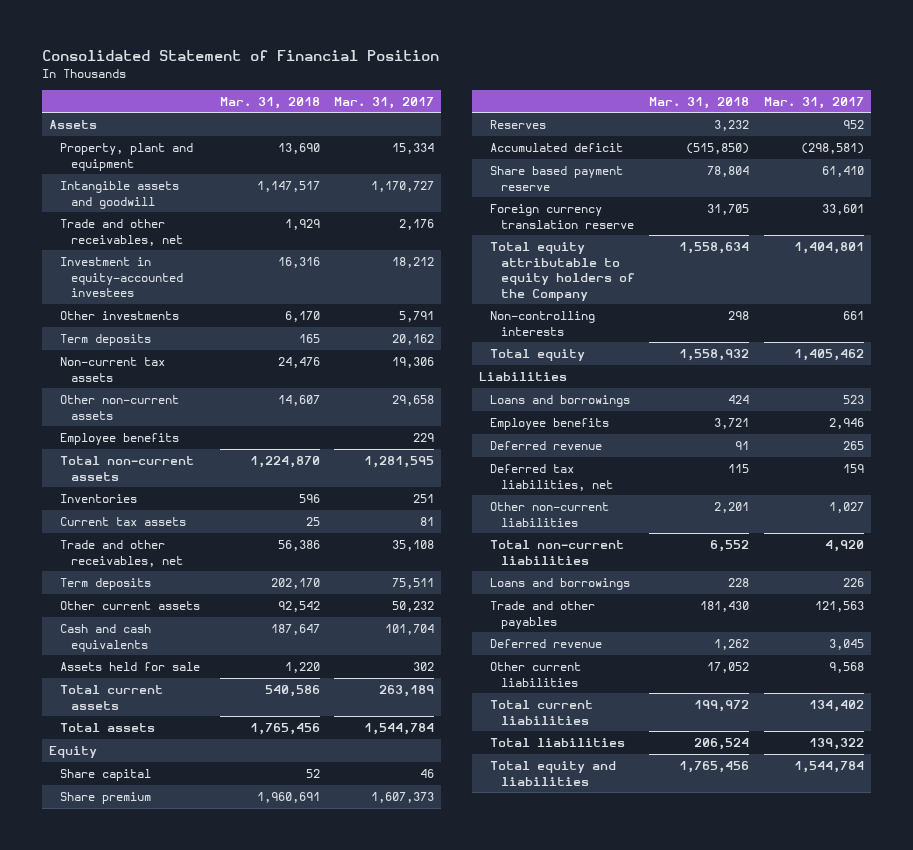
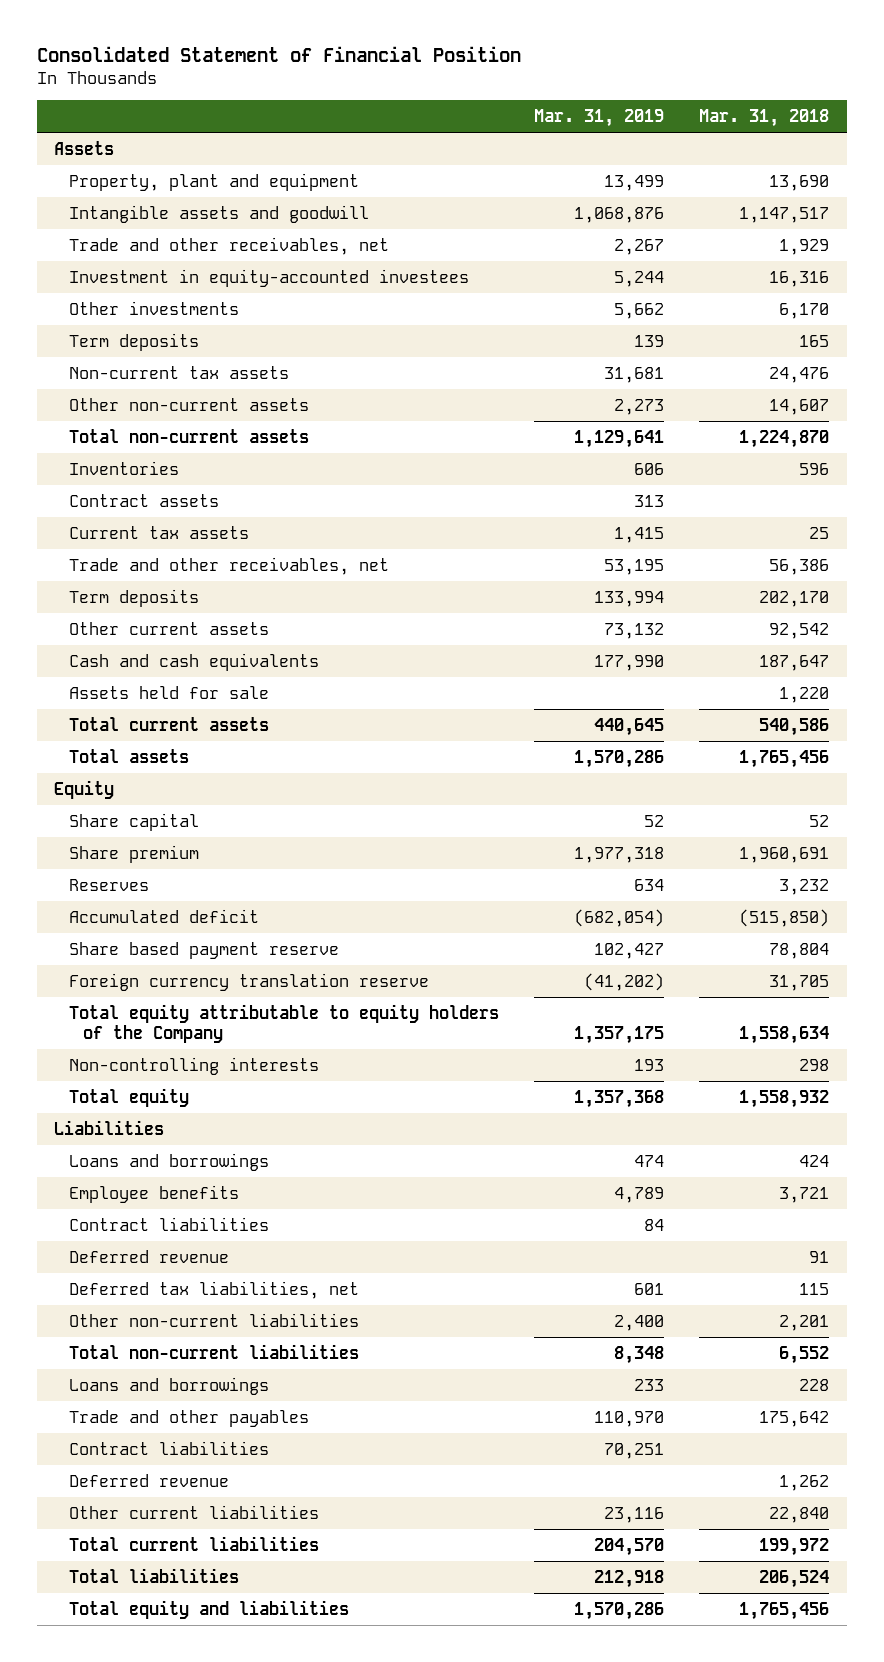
- | Mar. 31, 2018 | Mar. 31, 2017
+ | Mar. 31, 2019 | Mar. 31, 2018
- Employee benefits | | 229
+ Contract assets | 313 |
+ Contract liabilities | 84 |
- Trade and other payables | 181,430 | 121,563
+ Trade and other payables | 110,970 | 175,642
+ Contract liabilities | 70,251 |
- Other current liabilities | 17,052 | 9,568
+ Other current liabilities | 23,116 | 22,840

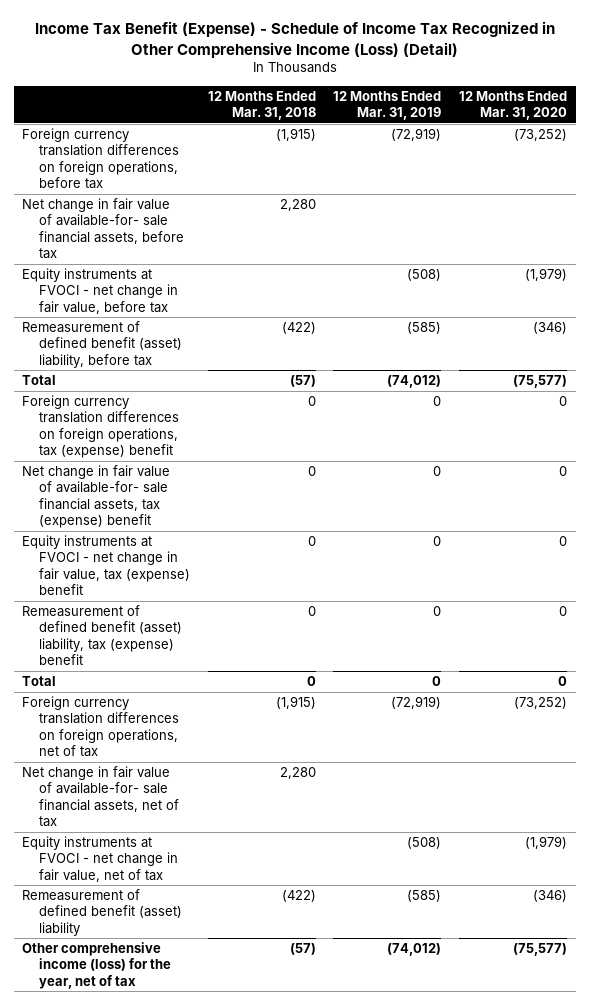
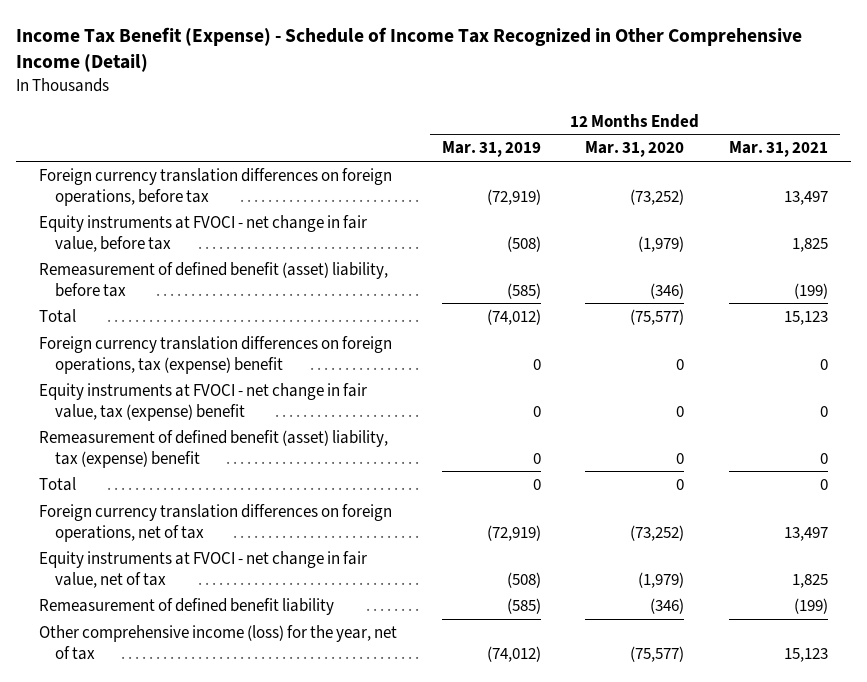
- Income Tax Benefit (Expense) - Schedule of Income Tax Recognized in Other Comprehensive Income (Loss) (Detail)
+ Income Tax Benefit (Expense) - Schedule of Income Tax Recognized in Other Comprehensive Income (Detail)
- | 12 Months Ended Mar. 31, 2018 | 12 Months Ended Mar. 31, 2019 | 12 Months Ended Mar. 31, 2020
+ | 12 Months Ended Mar. 31, 2019 | 12 Months Ended Mar. 31, 2020 | 12 Months Ended Mar. 31, 2021
- Net change in fair value of available-for- sale financial assets, before tax | 2,280 | |
- Net change in fair value of available-for- sale financial assets, tax (expense) benefit | 0 | 0 | 0
- Net change in fair value of available-for- sale financial assets, net of tax | 2,280 | |
- Remeasurement of defined benefit (asset) liability | (422) | (585) | (346)
+ Remeasurement of defined benefit liability | (585) | (346) | (199)

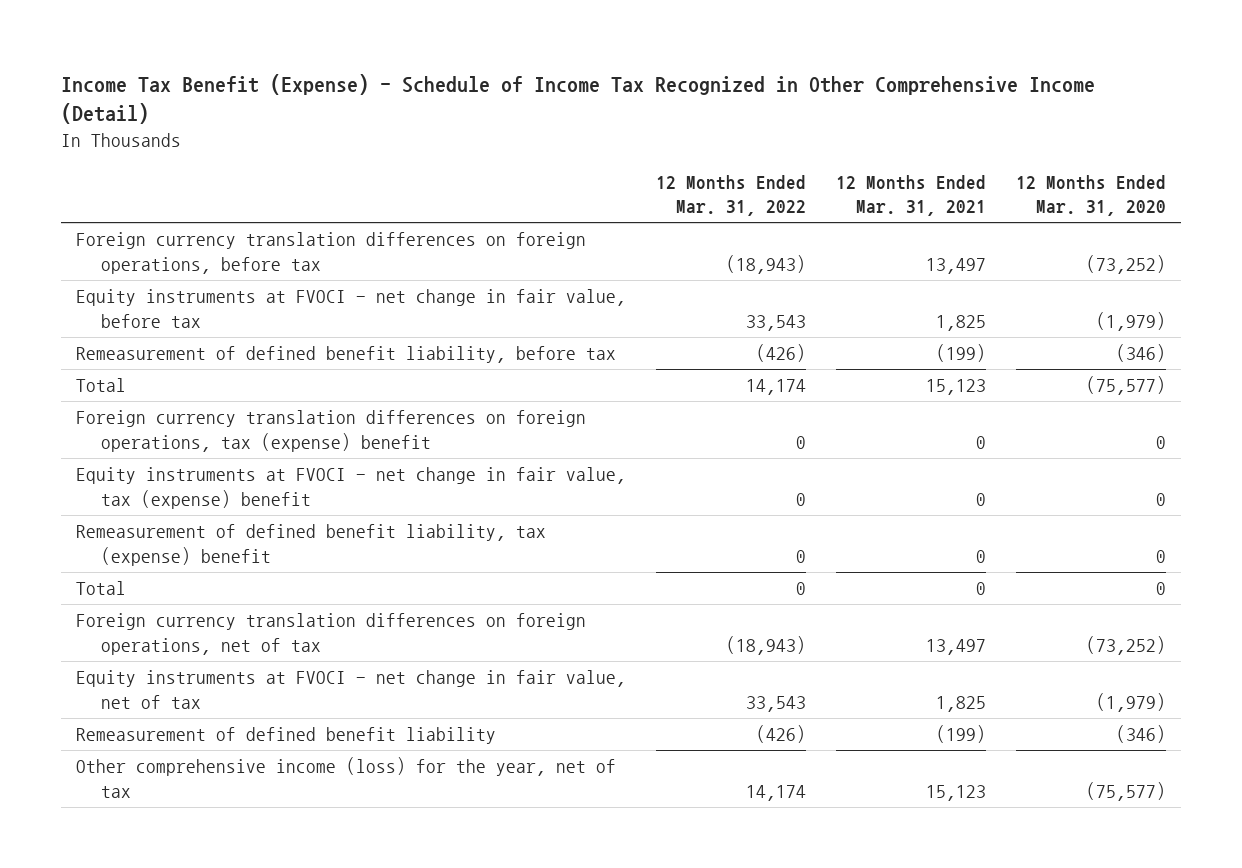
- | 12 Months Ended Mar. 31, 2019 | 12 Months Ended Mar. 31, 2020 | 12 Months Ended Mar. 31, 2021
+ | 12 Months Ended Mar. 31, 2022 | 12 Months Ended Mar. 31, 2021 | 12 Months Ended Mar. 31, 2020
- Remeasurement of defined benefit (asset) liability, before tax | (585) | (346) | (199)
+ Remeasurement of defined benefit liability, before tax | (426) | (199) | (346)
- Remeasurement of defined benefit (asset) liability, tax (expense) benefit | 0 | 0 | 0
+ Remeasurement of defined benefit liability, tax (expense) benefit | 0 | 0 | 0

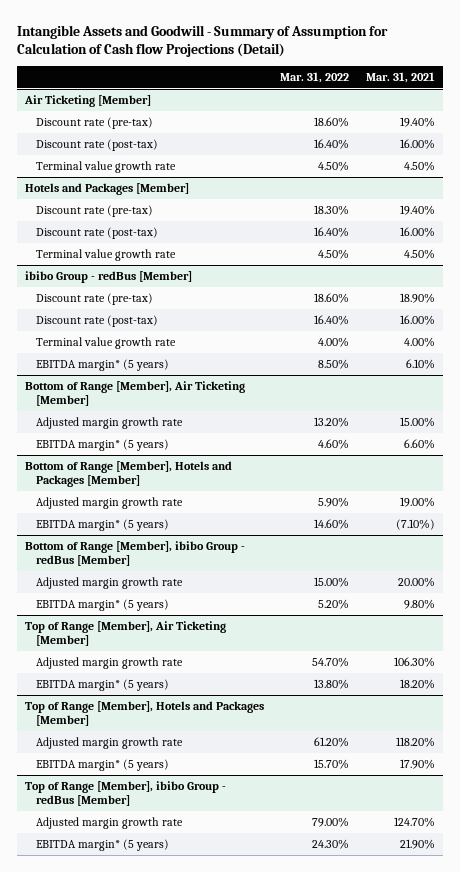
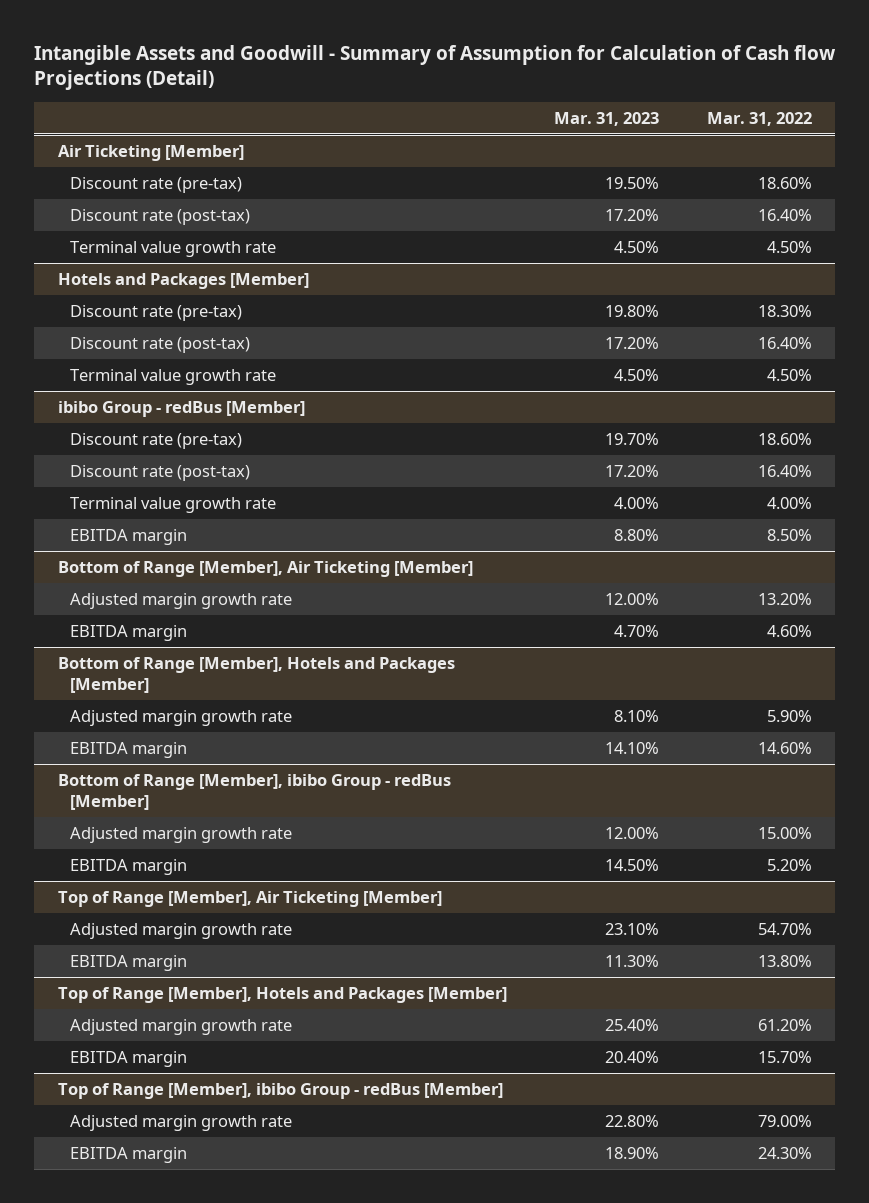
- | Mar. 31, 2022 | Mar. 31, 2021
+ | Mar. 31, 2023 | Mar. 31, 2022
@ ibibo Group - redBus [Member]
- EBITDA margin* (5 years) | 8.50% | 6.10%
+ EBITDA margin | 8.80% | 8.50%
@ Bottom of Range [Member], Air Ticketing [Member]
- EBITDA margin* (5 years) | 4.60% | 6.60%
+ EBITDA margin | 4.70% | 4.60%
@ Bottom of Range [Member], Hotels and Packages [Member]
- EBITDA margin* (5 years) | 14.60% | (7.10%)
+ EBITDA margin | 14.10% | 14.60%
@ Bottom of Range [Member], ibibo Group - redBus [Member]
- EBITDA margin* (5 years) | 5.20% | 9.80%
+ EBITDA margin | 14.50% | 5.20%
@ Top of Range [Member], Air Ticketing [Member]
- EBITDA margin* (5 years) | 13.80% | 18.20%
+ EBITDA margin | 11.30% | 13.80%
@ Top of Range [Member], Hotels and Packages [Member]
- EBITDA margin* (5 years) | 15.70% | 17.90%
+ EBITDA margin | 20.40% | 15.70%
@ Top of Range [Member], ibibo Group - redBus [Member]
- EBITDA margin* (5 years) | 24.30% | 21.90%
+ EBITDA margin | 18.90% | 24.30%

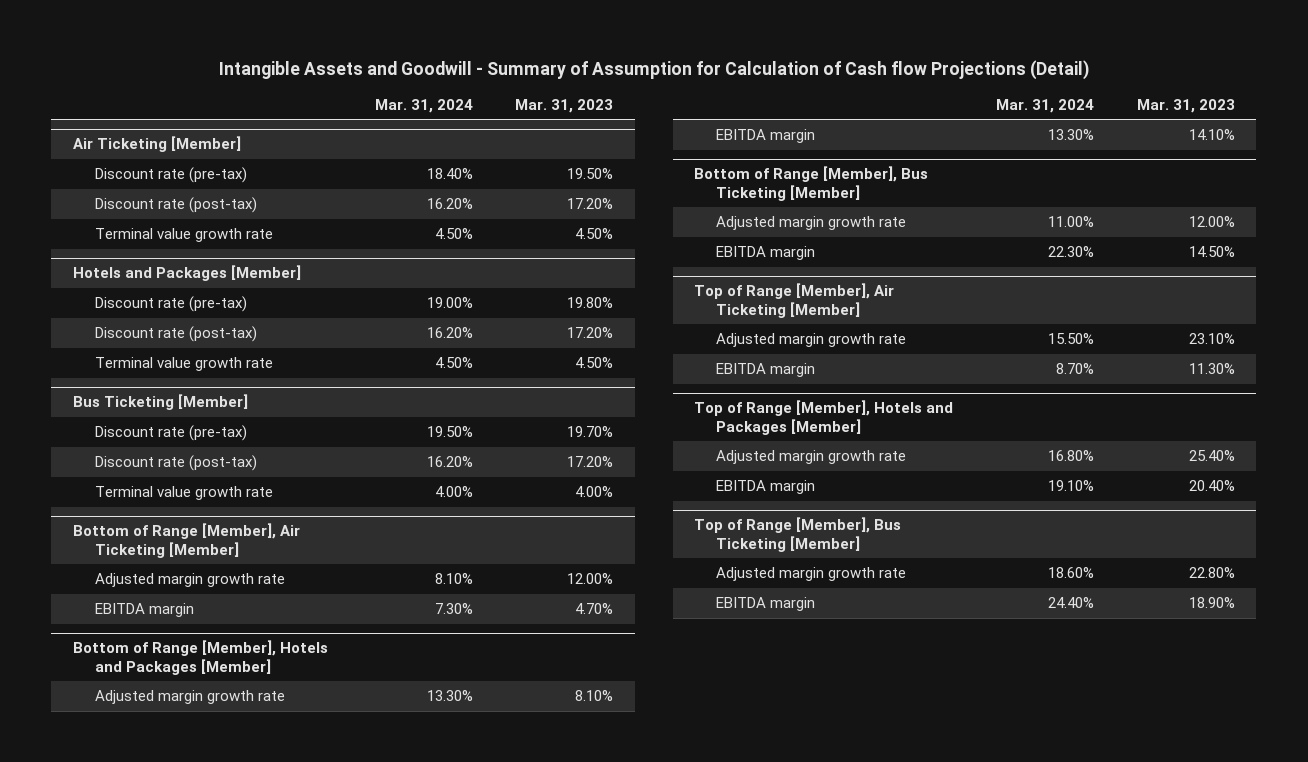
- | Mar. 31, 2023 | Mar. 31, 2022
+ | Mar. 31, 2024 | Mar. 31, 2023
- ibibo Group - redBus [Member]
+ Bus Ticketing [Member]
- EBITDA margin | 8.80% | 8.50%
- Bottom of Range [Member], ibibo Group - redBus [Member]
+ Bottom of Range [Member], Bus Ticketing [Member]
- Top of Range [Member], ibibo Group - redBus [Member]
+ Top of Range [Member], Bus Ticketing [Member]

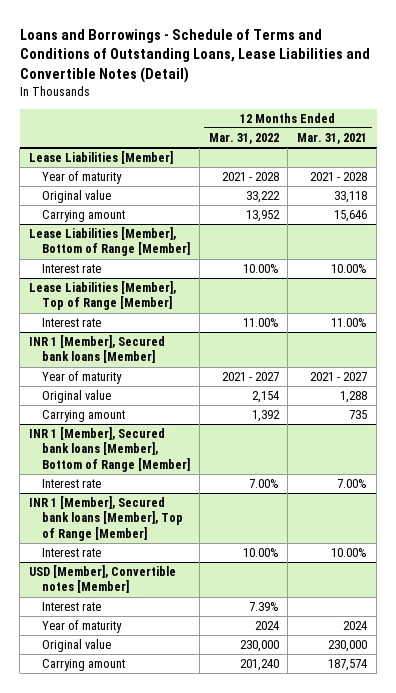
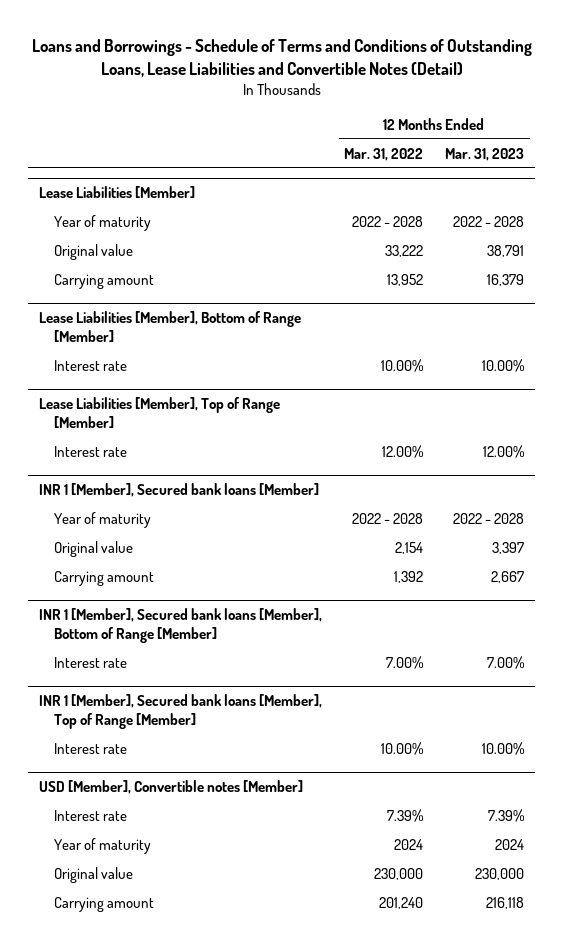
- | 12 Months Ended Mar. 31, 2022 | 12 Months Ended Mar. 31, 2021
+ | 12 Months Ended Mar. 31, 2022 | 12 Months Ended Mar. 31, 2023
@ Lease Liabilities [Member]
- Year of maturity | 2021 - 2028 | 2021 - 2028
+ Year of maturity | 2022 - 2028 | 2022 - 2028
@ Lease Liabilities [Member], Top of Range [Member]
- Interest rate | 11.00% | 11.00%
+ Interest rate | 12.00% | 12.00%
@ INR 1 [Member], Secured bank loans [Member]
- Year of maturity | 2021 - 2027 | 2021 - 2027
+ Year of maturity | 2022 - 2028 | 2022 - 2028

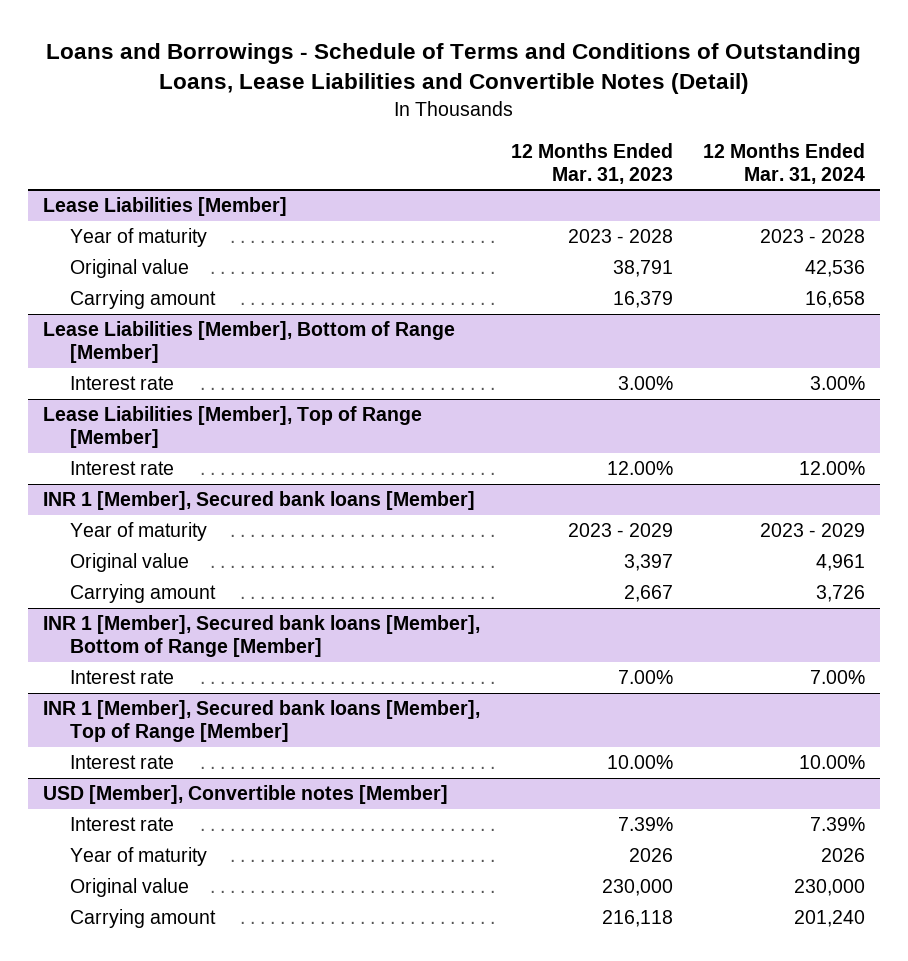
- | 12 Months Ended Mar. 31, 2022 | 12 Months Ended Mar. 31, 2023
+ | 12 Months Ended Mar. 31, 2023 | 12 Months Ended Mar. 31, 2024
@ Lease Liabilities [Member]
- Year of maturity | 2022 - 2028 | 2022 - 2028
+ Year of maturity | 2023 - 2028 | 2023 - 2028
@ Lease Liabilities [Member], Bottom of Range [Member]
- Interest rate | 10.00% | 10.00%
+ Interest rate | 3.00% | 3.00%
@ INR 1 [Member], Secured bank loans [Member]
- Year of maturity | 2022 - 2028 | 2022 - 2028
+ Year of maturity | 2023 - 2029 | 2023 - 2029
@ USD [Member], Convertible notes [Member]
- Year of maturity | 2024 | 2024
+ Year of maturity | 2026 | 2026

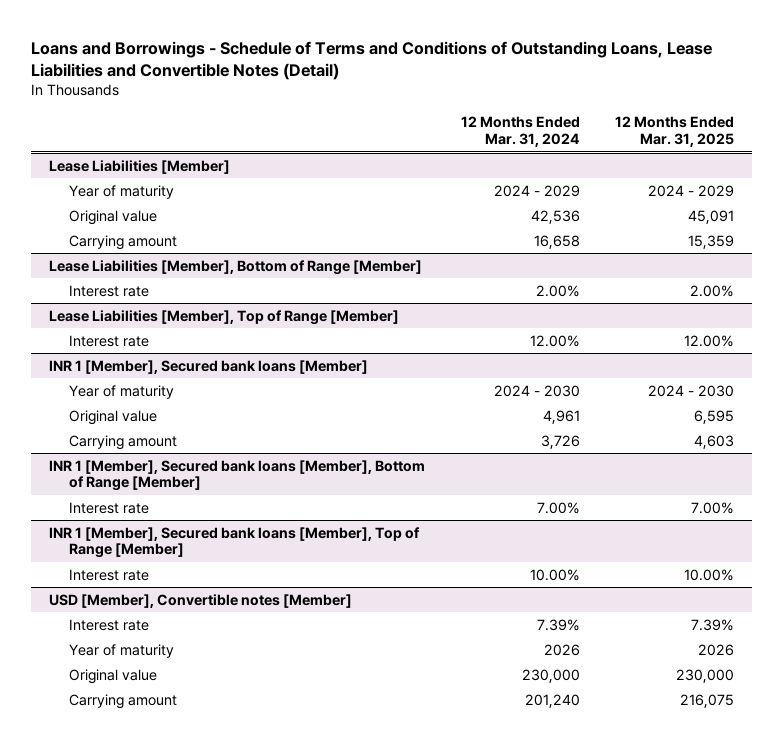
- | 12 Months Ended Mar. 31, 2023 | 12 Months Ended Mar. 31, 2024
+ | 12 Months Ended Mar. 31, 2024 | 12 Months Ended Mar. 31, 2025
@ Lease Liabilities [Member]
- Year of maturity | 2023 - 2028 | 2023 - 2028
+ Year of maturity | 2024 - 2029 | 2024 - 2029
@ Lease Liabilities [Member], Bottom of Range [Member]
- Interest rate | 3.00% | 3.00%
+ Interest rate | 2.00% | 2.00%
@ INR 1 [Member], Secured bank loans [Member]
- Year of maturity | 2023 - 2029 | 2023 - 2029
+ Year of maturity | 2024 - 2030 | 2024 - 2030

